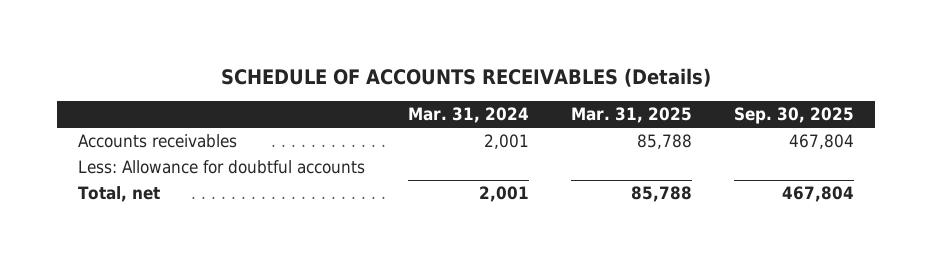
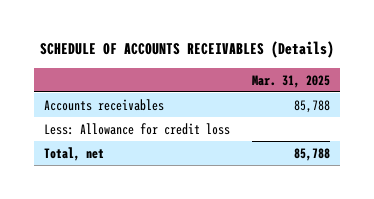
- | Mar. 31, 2024 | Mar. 31, 2025 | Sep. 30, 2025
+ | Mar. 31, 2025
- Less: Allowance for doubtful accounts
+ Less: Allowance for credit loss

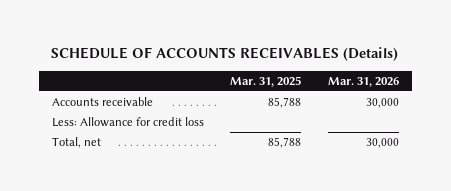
- | Mar. 31, 2025
+ | Mar. 31, 2025 | Mar. 31, 2026
- Accounts receivables | 85,788
+ Accounts receivable | 85,788 | 30,000

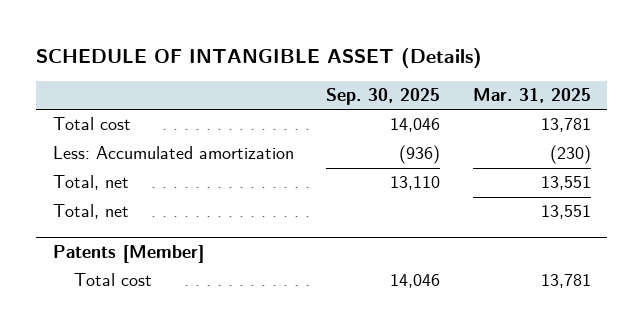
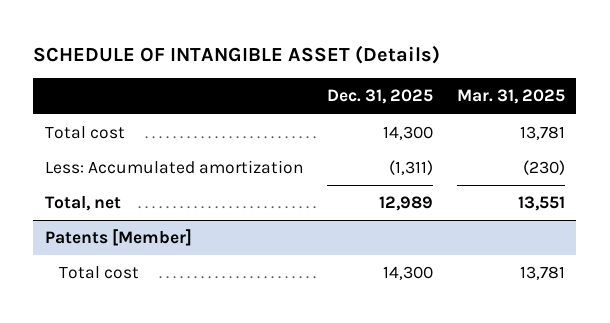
- | Sep. 30, 2025 | Mar. 31, 2025
+ | Dec. 31, 2025 | Mar. 31, 2025
- Total, net | | 13,551

